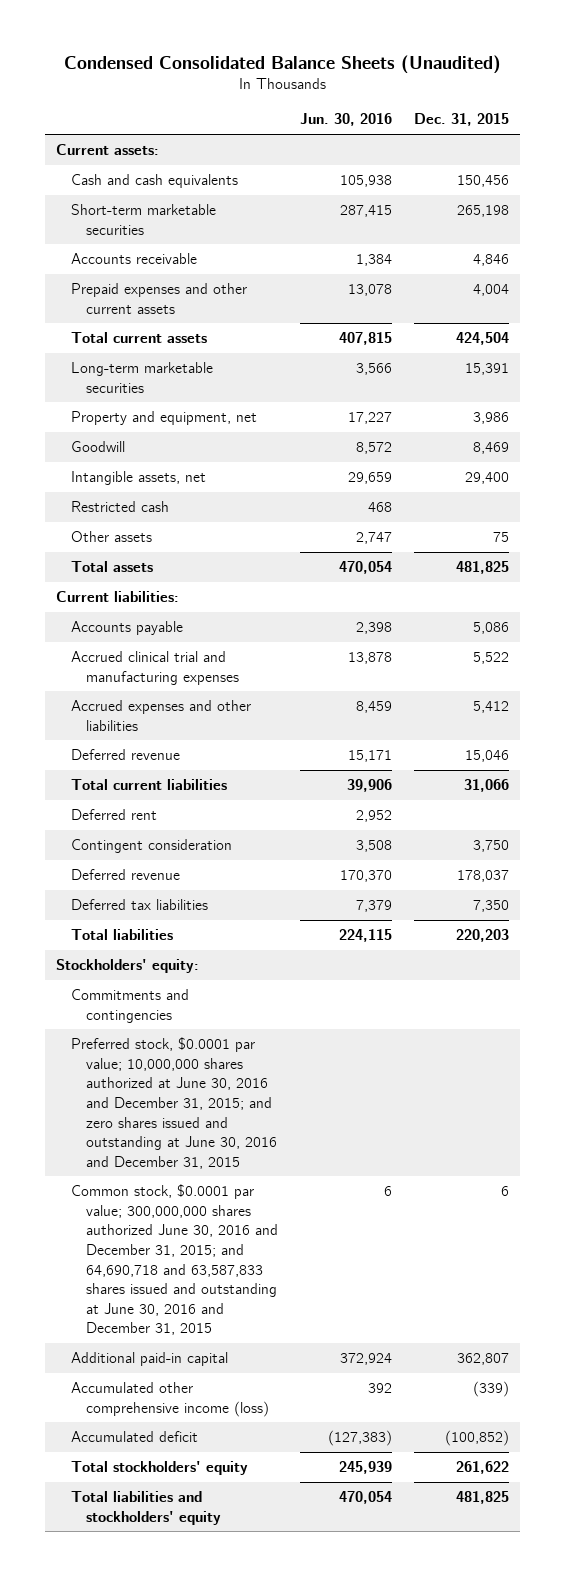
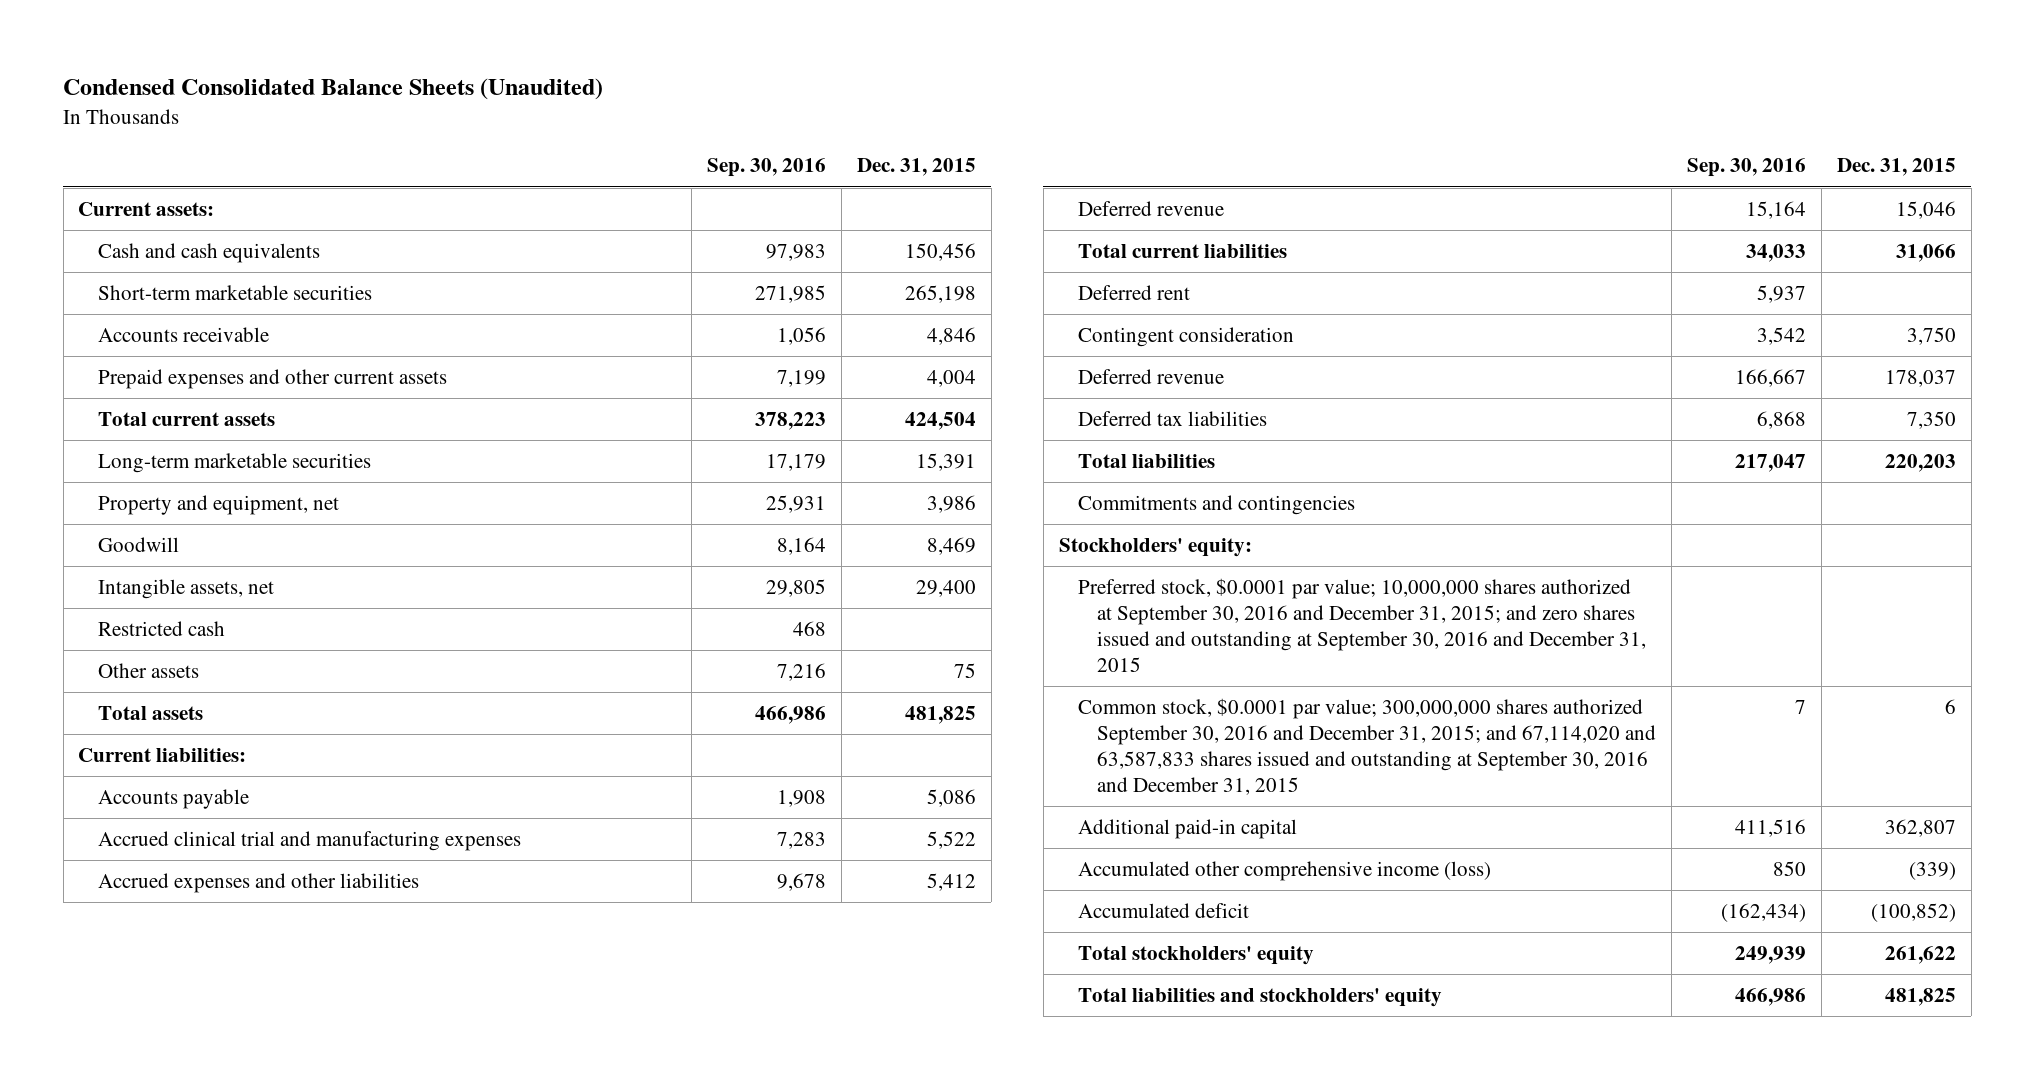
- | Jun. 30, 2016 | Dec. 31, 2015
+ | Sep. 30, 2016 | Dec. 31, 2015
- Preferred stock, $0.0001 par value; 10,000,000 shares authorized at June 30, 2016 and December 31, 2015; and zero shares issued and outstanding at June 30, 2016 and December 31, 2015
- Common stock, $0.0001 par value; 300,000,000 shares authorized June 30, 2016 and December 31, 2015; and 64,690,718 and 63,587,833 shares issued and outstanding at June 30, 2016 and December 31, 2015 | 6 | 6
moved down: Stockholders' equity:
+ Preferred stock, $0.0001 par value; 10,000,000 shares authorized at September 30, 2016 and December 31, 2015; and zero shares issued and outstanding at September 30, 2016 and December 31, 2015
+ Common stock, $0.0001 par value; 300,000,000 shares authorized September 30, 2016 and December 31, 2015; and 67,114,020 and 63,587,833 shares issued and outstanding at September 30, 2016 and December 31, 2015 | 7 | 6

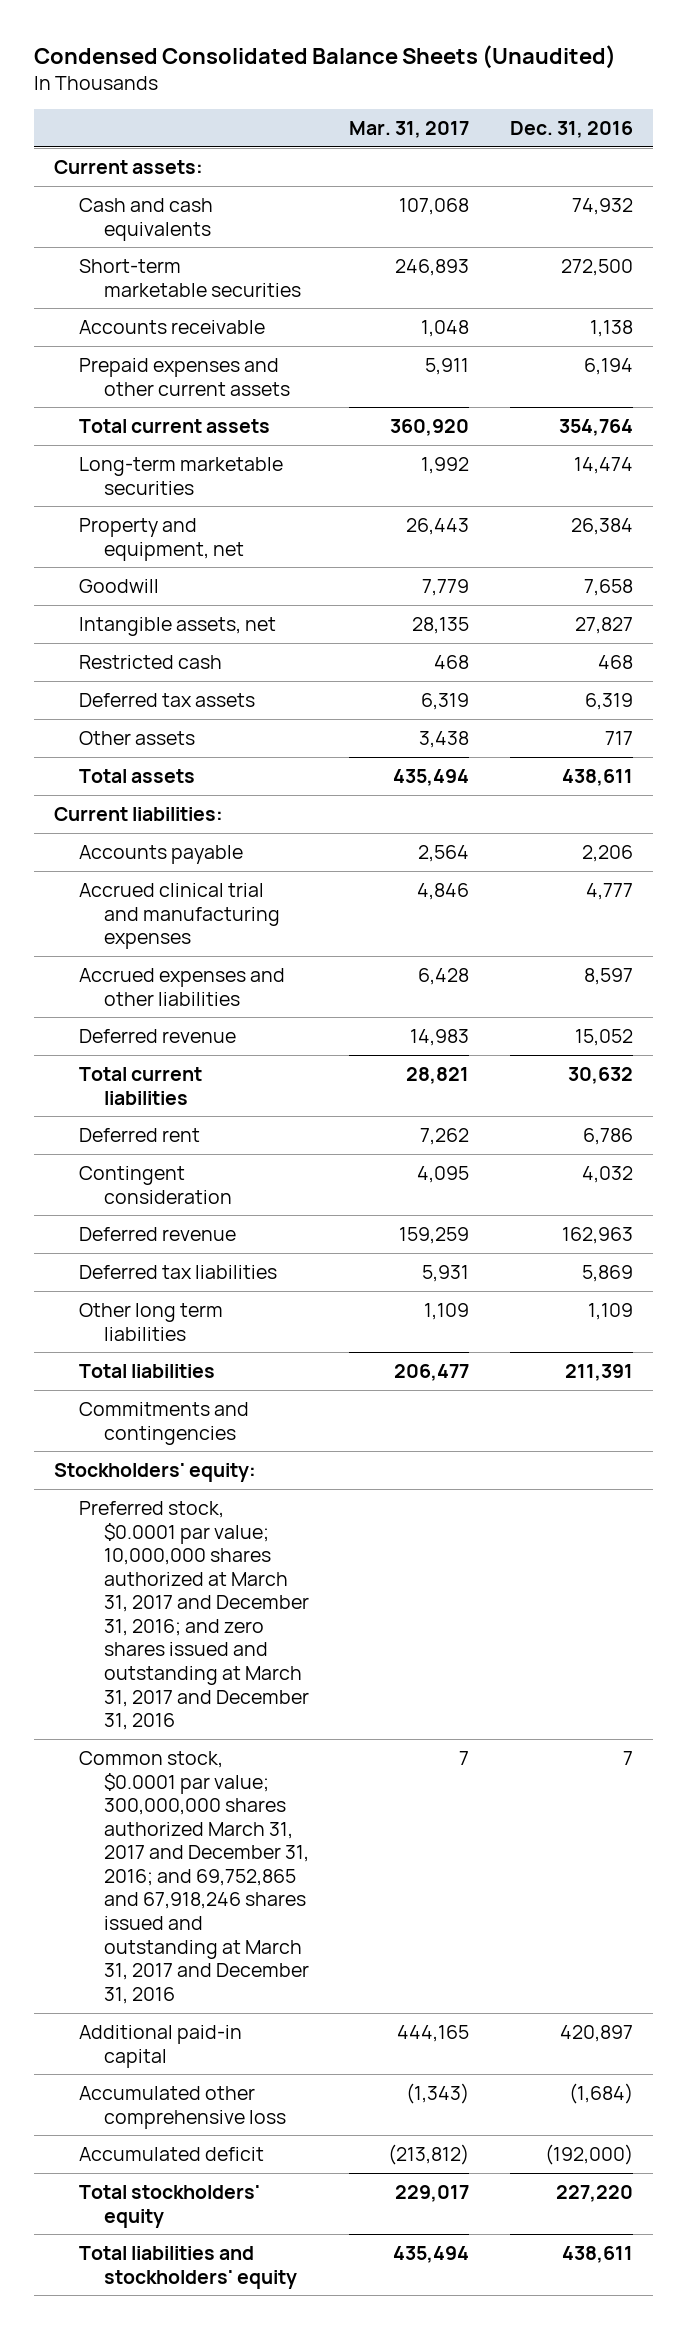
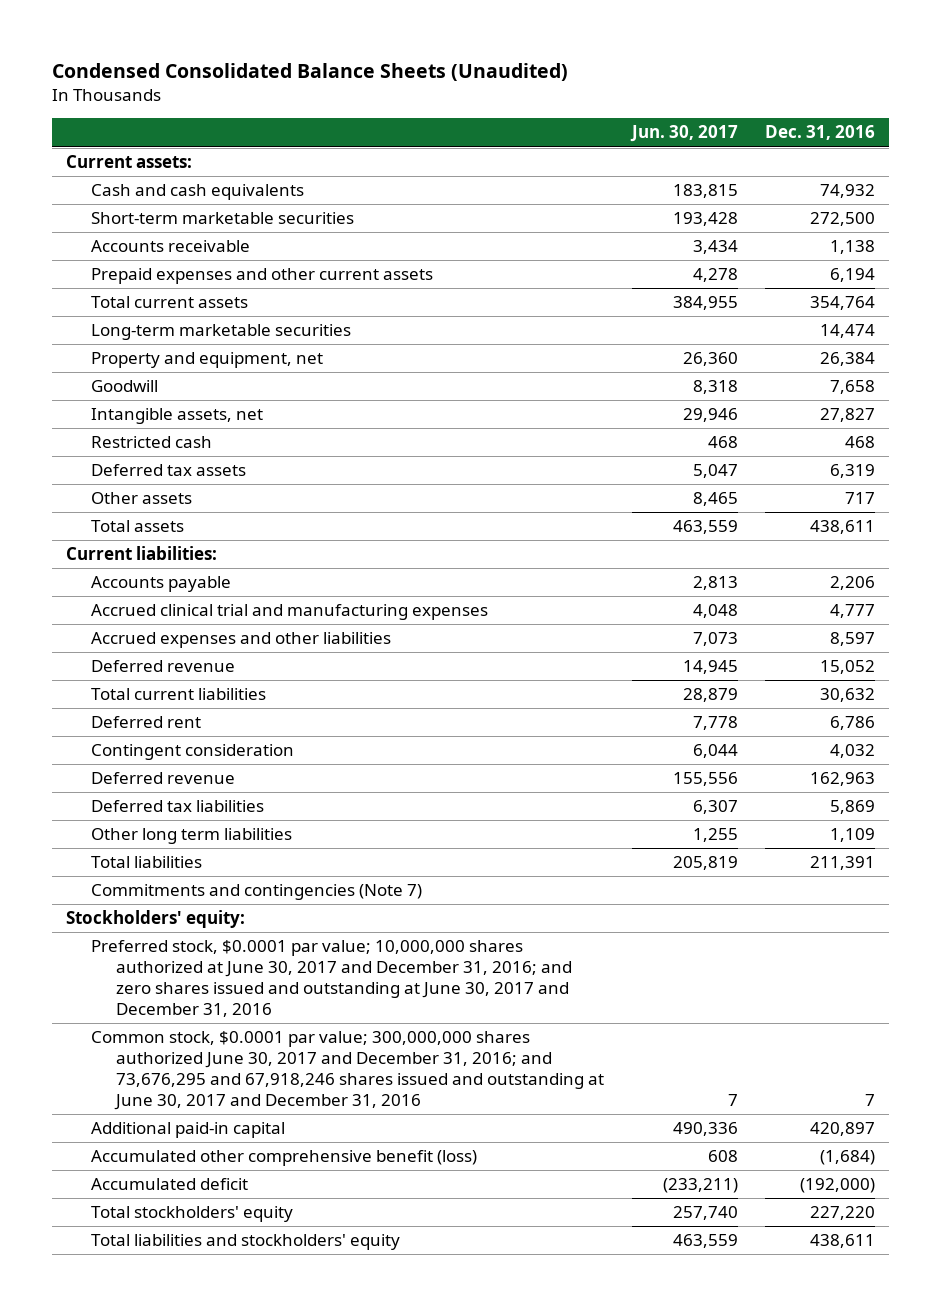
- | Mar. 31, 2017 | Dec. 31, 2016
+ | Jun. 30, 2017 | Dec. 31, 2016
- Commitments and contingencies
+ Commitments and contingencies (Note 7)
- Preferred stock, $0.0001 par value; 10,000,000 shares authorized at March 31, 2017 and December 31, 2016; and zero shares issued and outstanding at March 31, 2017 and December 31, 2016
- Common stock, $0.0001 par value; 300,000,000 shares authorized March 31, 2017 and December 31, 2016; and 69,752,865 and 67,918,246 shares issued and outstanding at March 31, 2017 and December 31, 2016 | 7 | 7
+ Preferred stock, $0.0001 par value; 10,000,000 shares authorized at June 30, 2017 and December 31, 2016; and zero shares issued and outstanding at June 30, 2017 and December 31, 2016
+ Common stock, $0.0001 par value; 300,000,000 shares authorized June 30, 2017 and December 31, 2016; and 73,676,295 and 67,918,246 shares issued and outstanding at June 30, 2017 and December 31, 2016 | 7 | 7
- Accumulated other comprehensive loss | (1,343) | (1,684)
+ Accumulated other comprehensive benefit (loss) | 608 | (1,684)

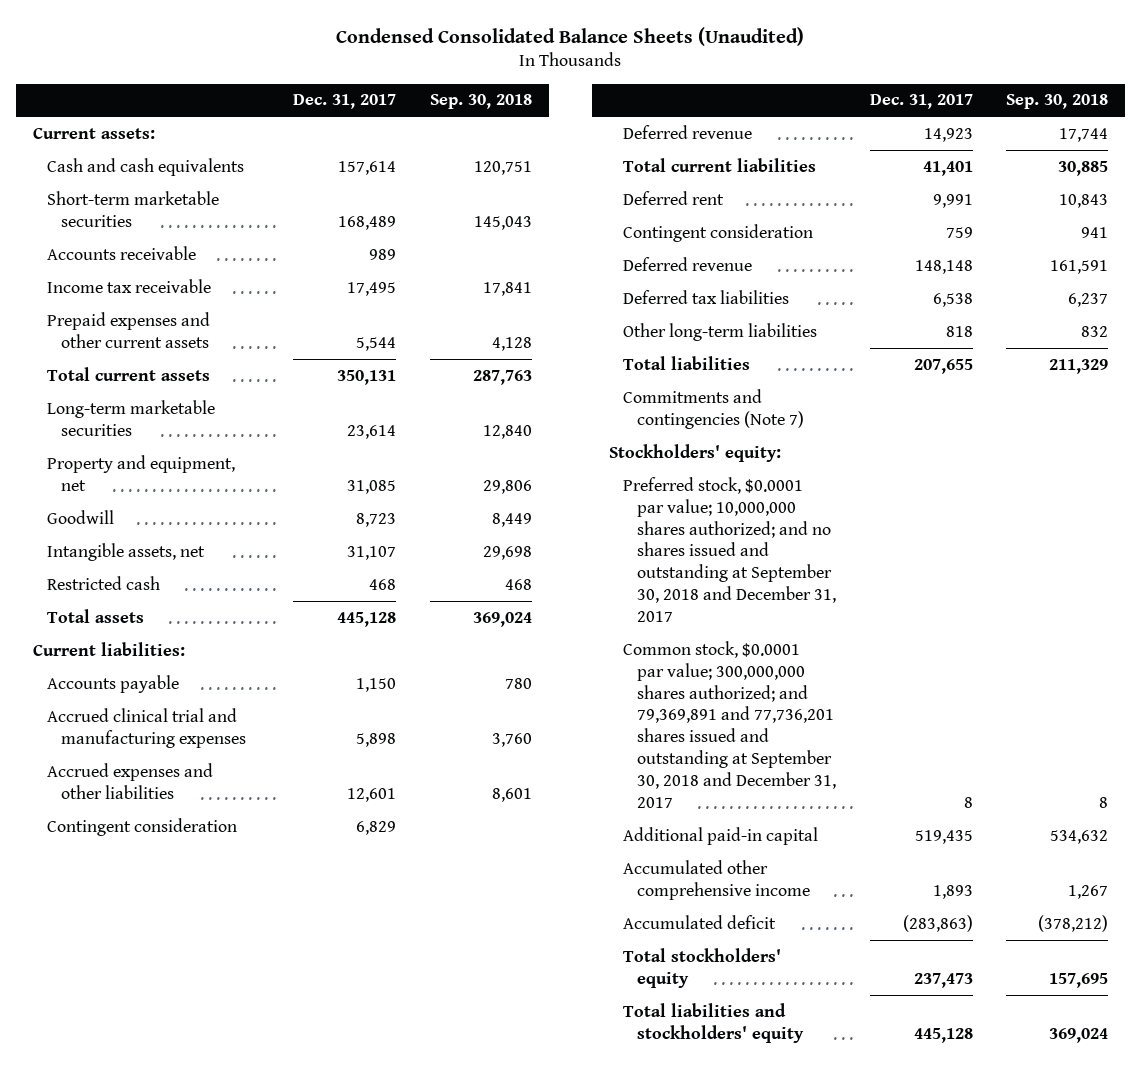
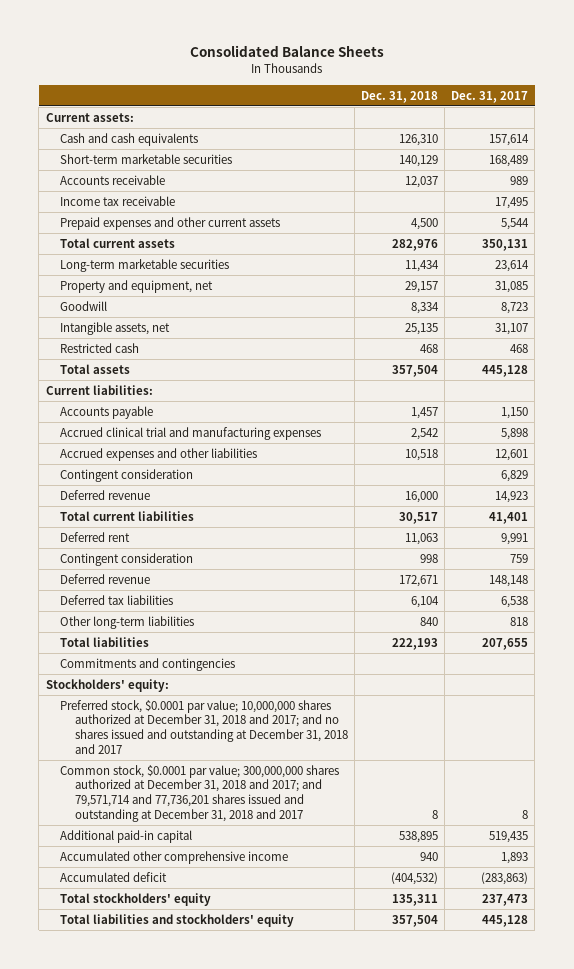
- Condensed Consolidated Balance Sheets (Unaudited)
+ Consolidated Balance Sheets
- | Dec. 31, 2017 | Sep. 30, 2018
+ | Dec. 31, 2018 | Dec. 31, 2017
- Commitments and contingencies (Note 7)
+ Commitments and contingencies
- Preferred stock, $0.0001 par value; 10,000,000 shares authorized; and no shares issued and outstanding at September 30, 2018 and December 31, 2017
- Common stock, $0.0001 par value; 300,000,000 shares authorized; and 79,369,891 and 77,736,201 shares issued and outstanding at September 30, 2018 and December 31, 2017 | 8 | 8
+ Preferred stock, $0.0001 par value; 10,000,000 shares authorized at December 31, 2018 and 2017; and no shares issued and outstanding at December 31, 2018 and 2017
+ Common stock, $0.0001 par value; 300,000,000 shares authorized at December 31, 2018 and 2017; and 79,571,714 and 77,736,201 shares issued and outstanding at December 31, 2018 and 2017 | 8 | 8

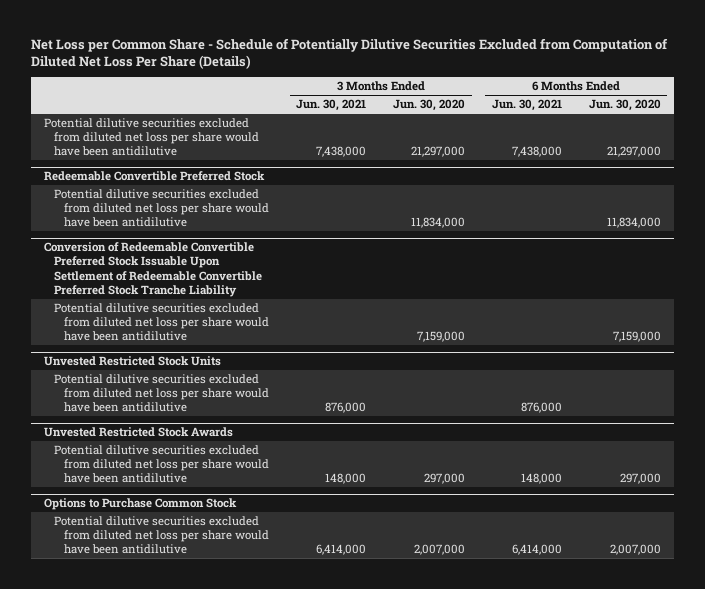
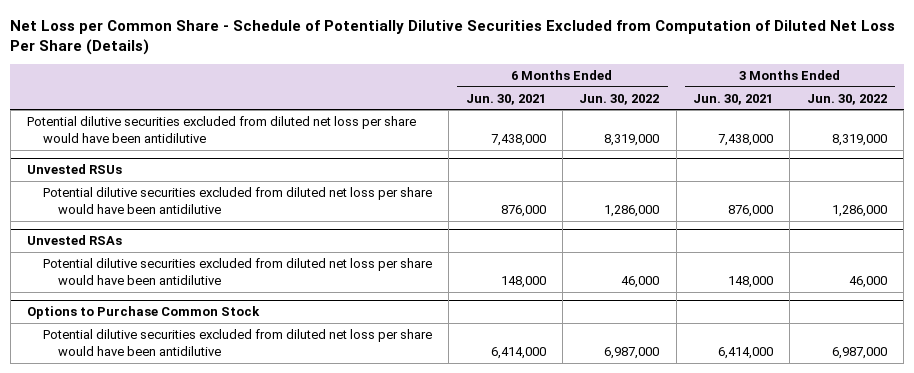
- | 3 Months Ended Jun. 30, 2021 | 3 Months Ended Jun. 30, 2020 | 6 Months Ended Jun. 30, 2021 | 6 Months Ended Jun. 30, 2020
+ | 6 Months Ended Jun. 30, 2021 | 6 Months Ended Jun. 30, 2022 | 3 Months Ended Jun. 30, 2021 | 3 Months Ended Jun. 30, 2022
- Redeemable Convertible Preferred Stock
- Potential dilutive securities excluded from diluted net loss per share would have been antidilutive | | 11,834,000 | | 11,834,000
- Conversion of Redeemable Convertible Preferred Stock Issuable Upon Settlement of Redeemable Convertible Preferred Stock Tranche Liability
- Potential dilutive securities excluded from diluted net loss per share would have been antidilutive | | 7,159,000 | | 7,159,000
- Unvested Restricted Stock Units
+ Unvested RSUs
- Unvested Restricted Stock Awards
+ Unvested RSAs

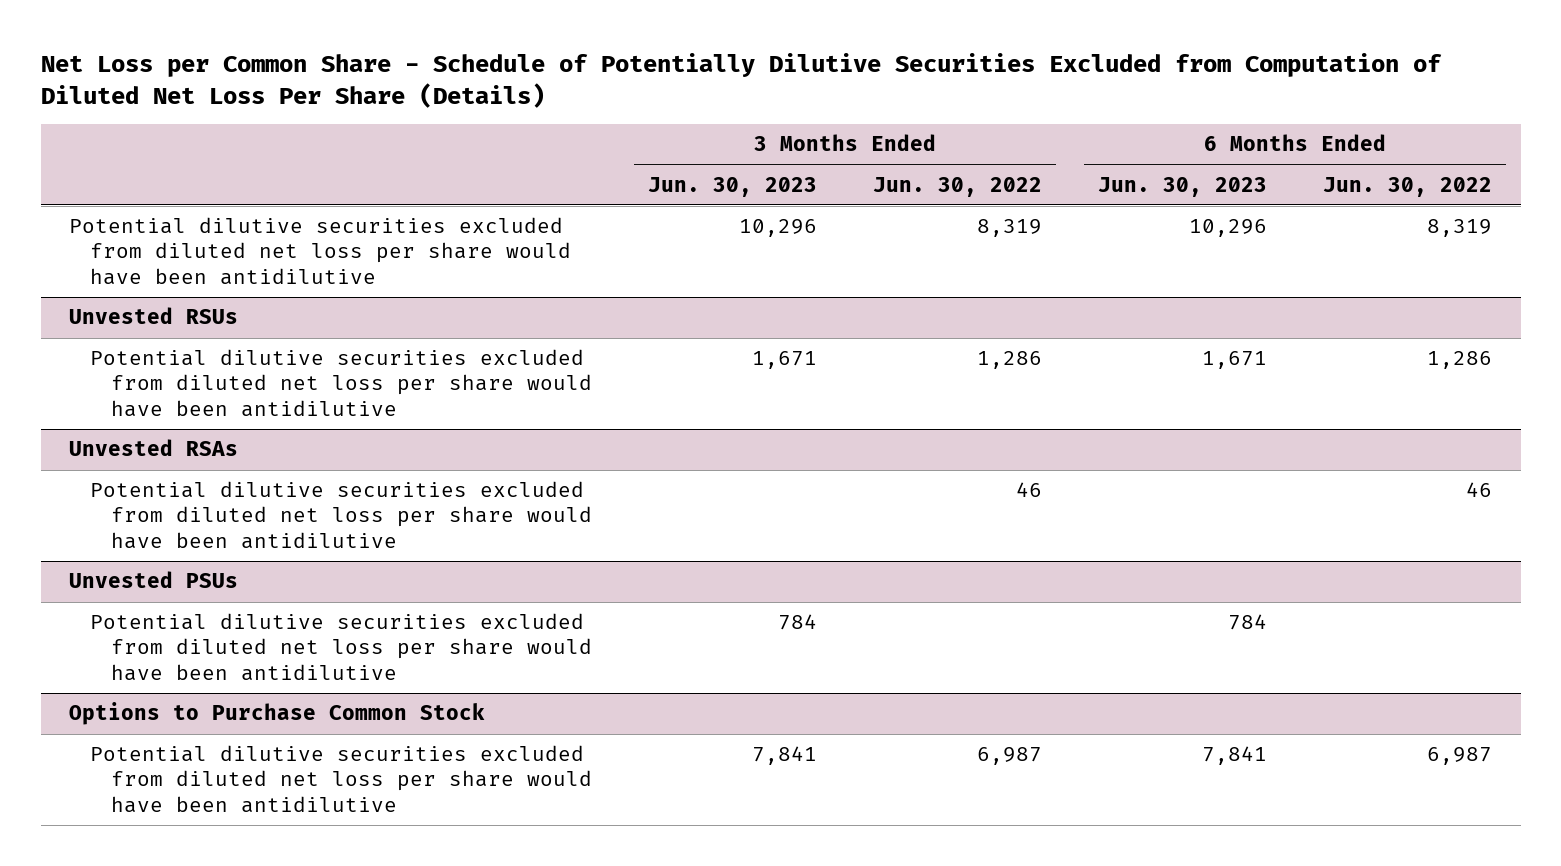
- | 6 Months Ended Jun. 30, 2021 | 6 Months Ended Jun. 30, 2022 | 3 Months Ended Jun. 30, 2021 | 3 Months Ended Jun. 30, 2022
+ | 3 Months Ended Jun. 30, 2023 | 3 Months Ended Jun. 30, 2022 | 6 Months Ended Jun. 30, 2023 | 6 Months Ended Jun. 30, 2022
- Potential dilutive securities excluded from diluted net loss per share would have been antidilutive | 7,438,000 | 8,319,000 | 7,438,000 | 8,319,000
+ Potential dilutive securities excluded from diluted net loss per share would have been antidilutive | 10,296 | 8,319 | 10,296 | 8,319
@ Unvested RSUs
- Potential dilutive securities excluded from diluted net loss per share would have been antidilutive | 876,000 | 1,286,000 | 876,000 | 1,286,000
+ Potential dilutive securities excluded from diluted net loss per share would have been antidilutive | 1,671 | 1,286 | 1,671 | 1,286
@ Unvested RSAs
- Potential dilutive securities excluded from diluted net loss per share would have been antidilutive | 148,000 | 46,000 | 148,000 | 46,000
+ Potential dilutive securities excluded from diluted net loss per share would have been antidilutive | | 46 | | 46
+ Unvested PSUs
+ Potential dilutive securities excluded from diluted net loss per share would have been antidilutive | 784 | | 784 |
@ Options to Purchase Common Stock
- Potential dilutive securities excluded from diluted net loss per share would have been antidilutive | 6,414,000 | 6,987,000 | 6,414,000 | 6,987,000
+ Potential dilutive securities excluded from diluted net loss per share would have been antidilutive | 7,841 | 6,987 | 7,841 | 6,987

